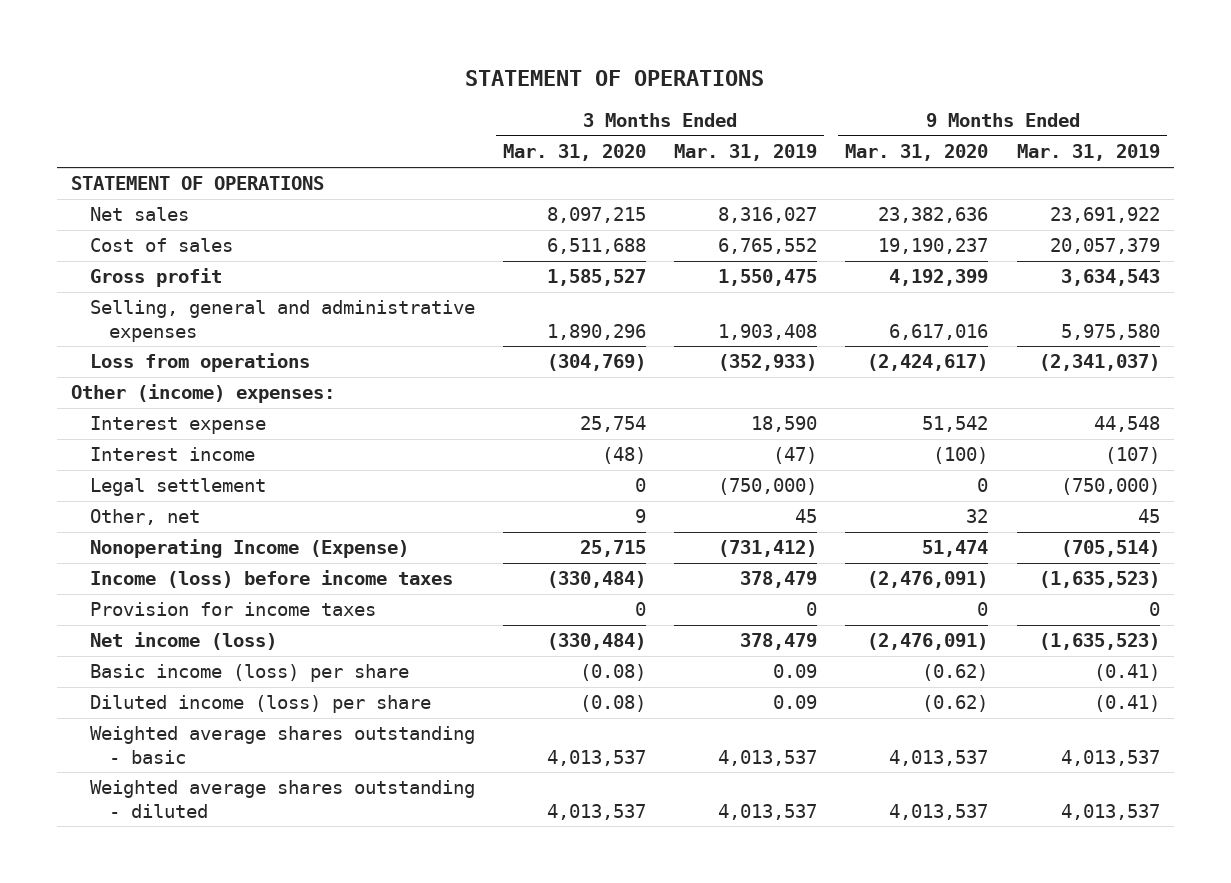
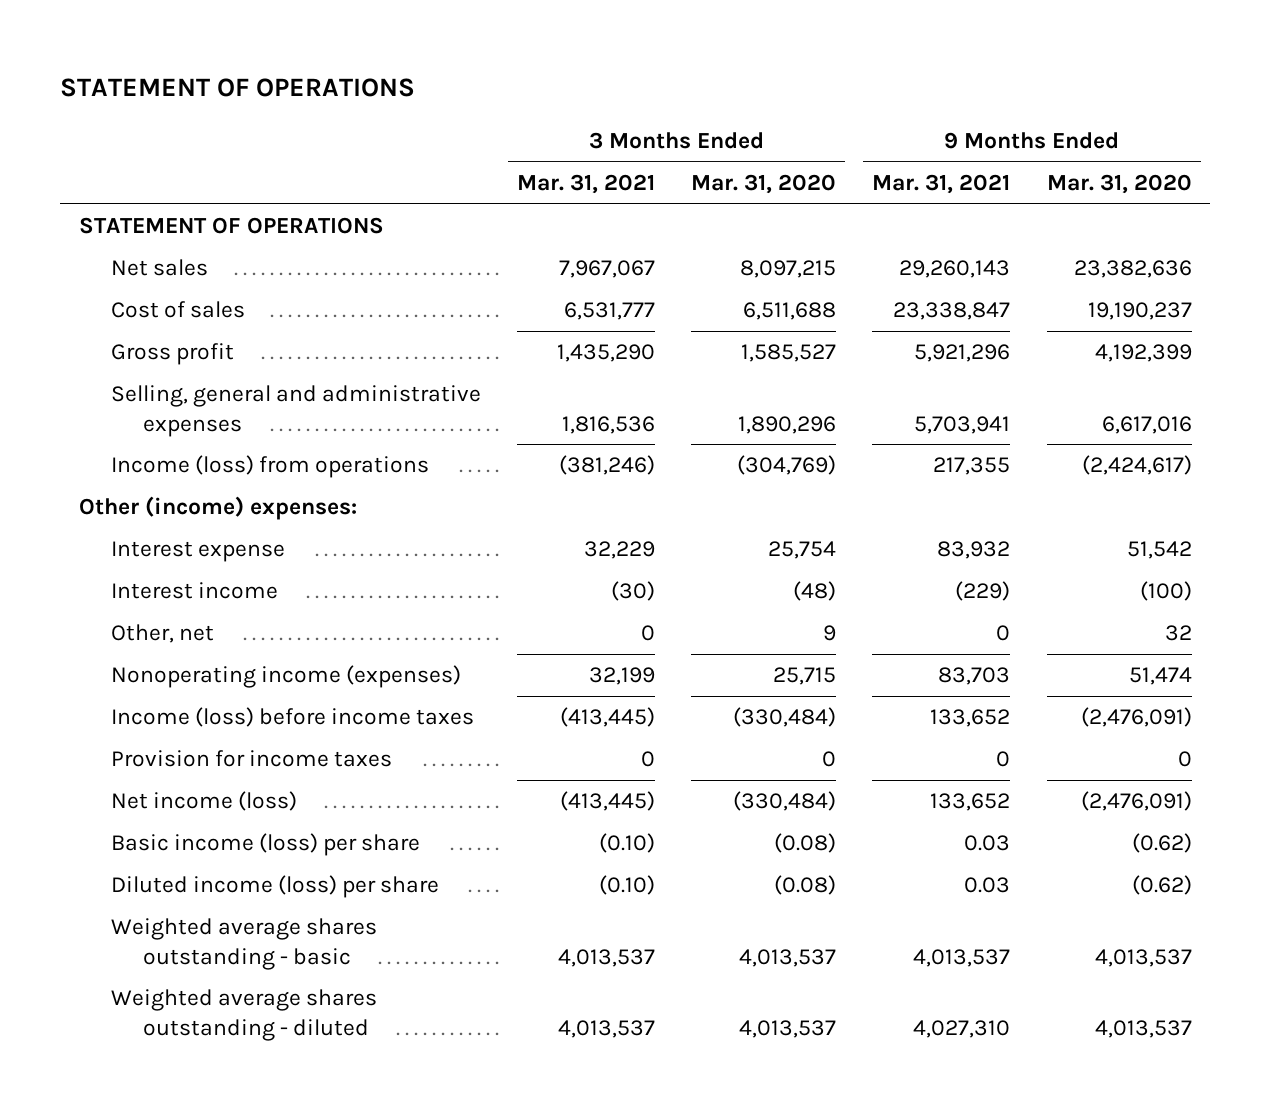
- | 3 Months Ended Mar. 31, 2020 | 3 Months Ended Mar. 31, 2019 | 9 Months Ended Mar. 31, 2020 | 9 Months Ended Mar. 31, 2019
+ | 3 Months Ended Mar. 31, 2021 | 3 Months Ended Mar. 31, 2020 | 9 Months Ended Mar. 31, 2021 | 9 Months Ended Mar. 31, 2020
- Loss from operations | (304,769) | (352,933) | (2,424,617) | (2,341,037)
+ Income (loss) from operations | (381,246) | (304,769) | 217,355 | (2,424,617)
- Legal settlement | 0 | (750,000) | 0 | (750,000)
- Nonoperating Income (Expense) | 25,715 | (731,412) | 51,474 | (705,514)
+ Nonoperating income (expenses) | 32,199 | 25,715 | 83,703 | 51,474

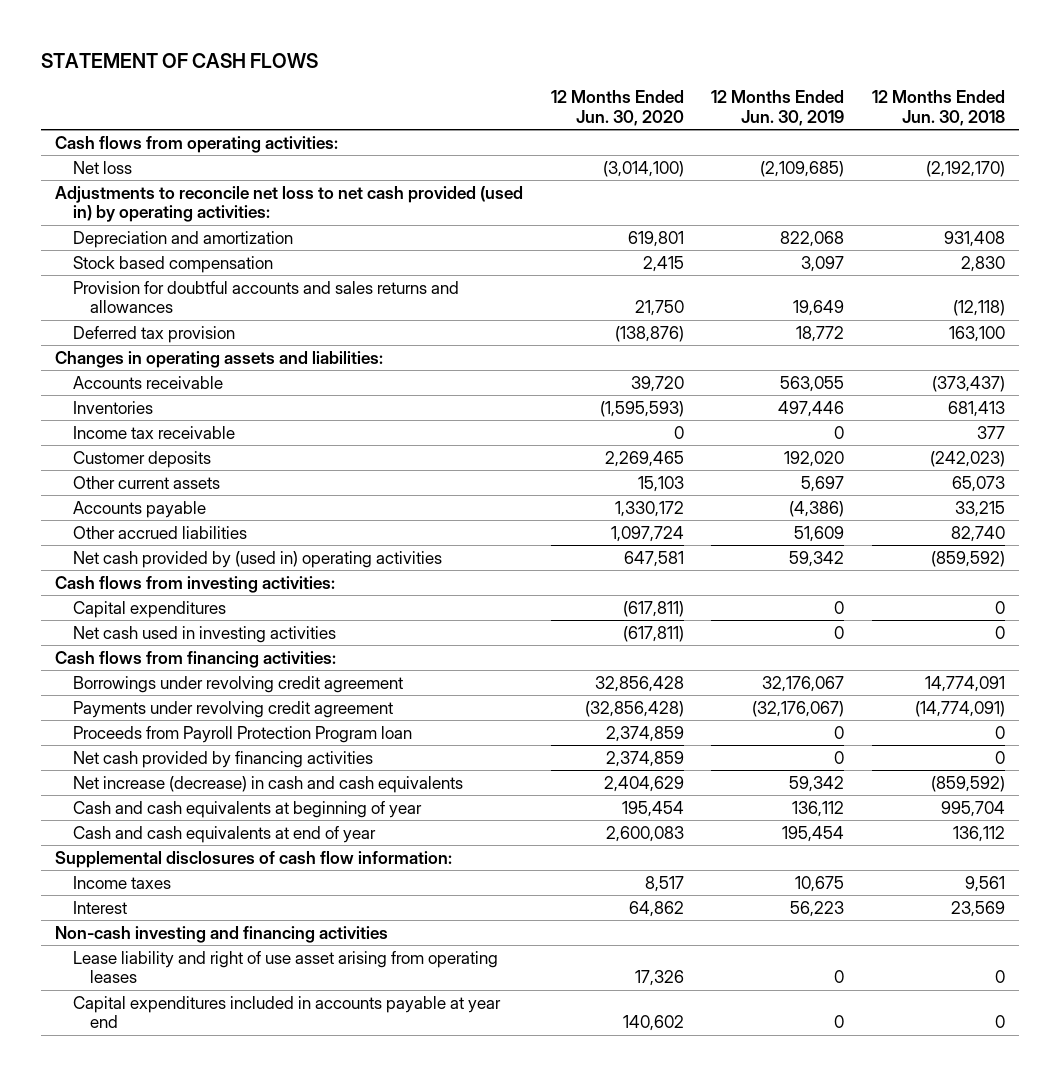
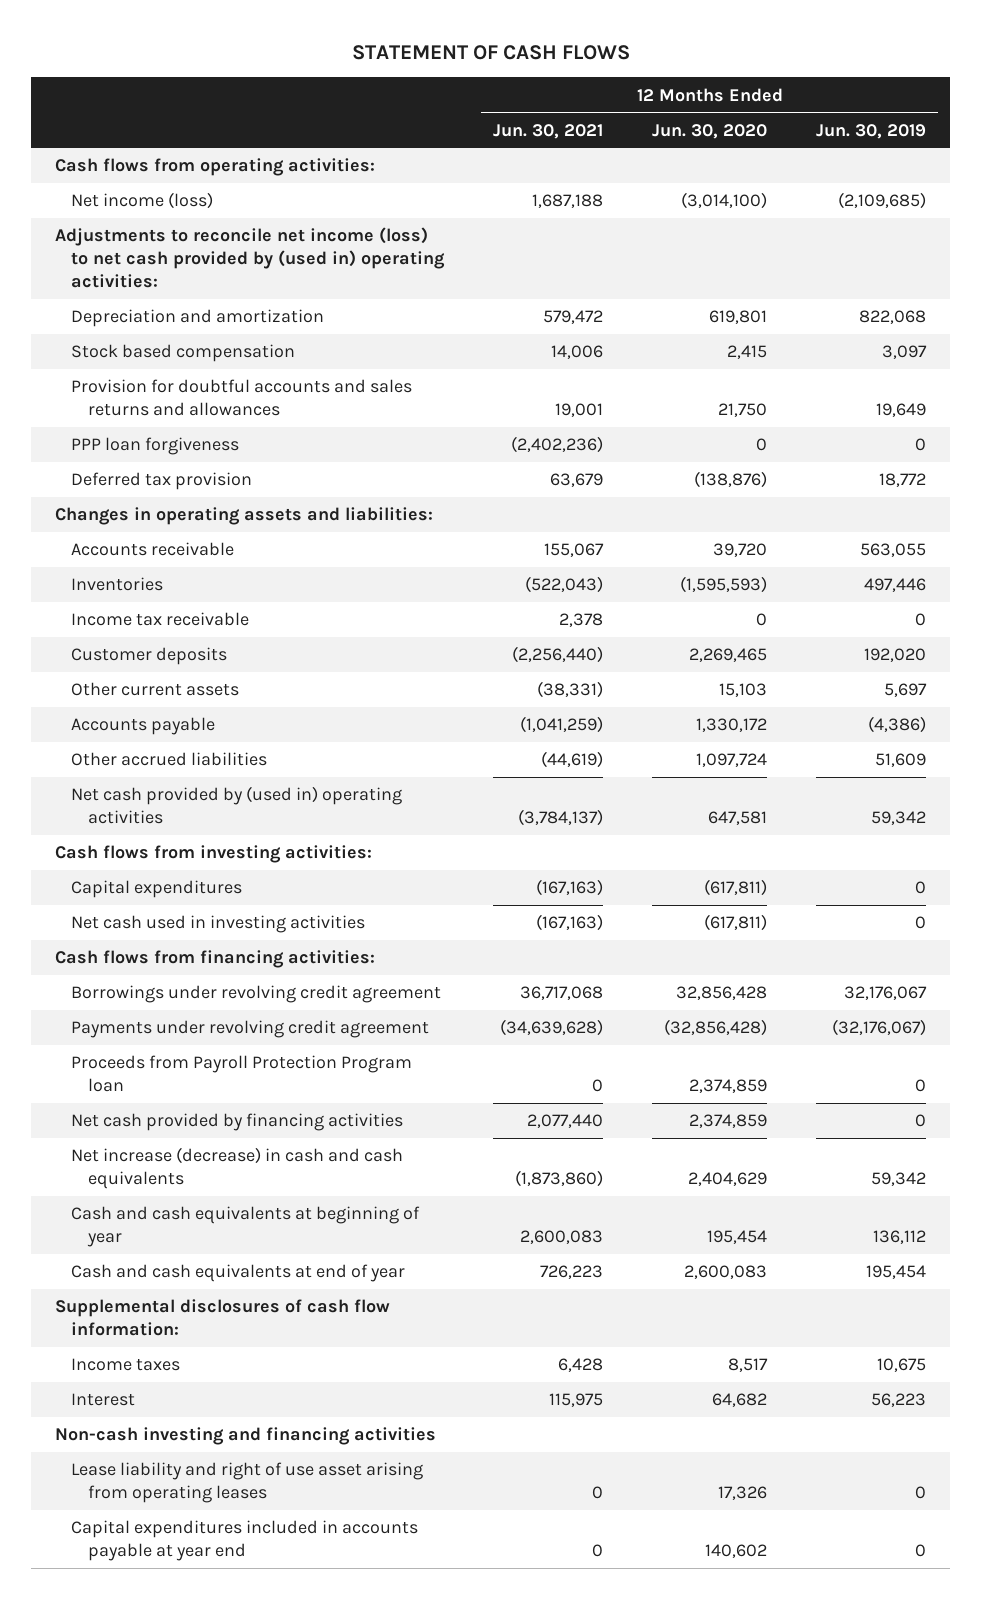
- | 12 Months Ended Jun. 30, 2020 | 12 Months Ended Jun. 30, 2019 | 12 Months Ended Jun. 30, 2018
+ | 12 Months Ended Jun. 30, 2021 | 12 Months Ended Jun. 30, 2020 | 12 Months Ended Jun. 30, 2019
- Net loss | (3,014,100) | (2,109,685) | (2,192,170)
- Adjustments to reconcile net loss to net cash provided (used in) by operating activities:
+ Net income (loss) | 1,687,188 | (3,014,100) | (2,109,685)
+ Adjustments to reconcile net income (loss) to net cash provided by (used in) operating activities:
+ PPP loan forgiveness | (2,402,236) | 0 | 0
- Interest | 64,862 | 56,223 | 23,569
+ Interest | 115,975 | 64,682 | 56,223

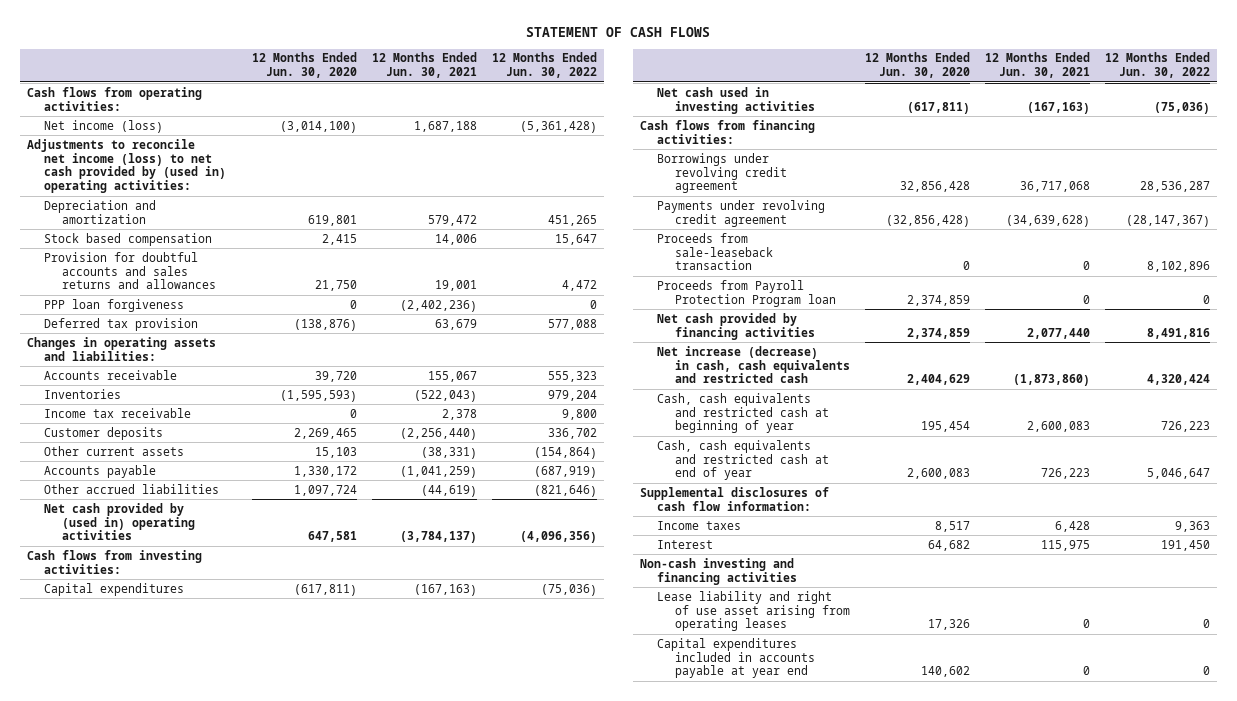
- | 12 Months Ended Jun. 30, 2021 | 12 Months Ended Jun. 30, 2020 | 12 Months Ended Jun. 30, 2019
+ | 12 Months Ended Jun. 30, 2020 | 12 Months Ended Jun. 30, 2021 | 12 Months Ended Jun. 30, 2022
+ Proceeds from sale-leaseback transaction | 0 | 0 | 8,102,896
- Net increase (decrease) in cash and cash equivalents | (1,873,860) | 2,404,629 | 59,342
- Cash and cash equivalents at beginning of year | 2,600,083 | 195,454 | 136,112
- Cash and cash equivalents at end of year | 726,223 | 2,600,083 | 195,454
+ Net increase (decrease) in cash, cash equivalents and restricted cash | 2,404,629 | (1,873,860) | 4,320,424
+ Cash, cash equivalents and restricted cash at beginning of year | 195,454 | 2,600,083 | 726,223
+ Cash, cash equivalents and restricted cash at end of year | 2,600,083 | 726,223 | 5,046,647

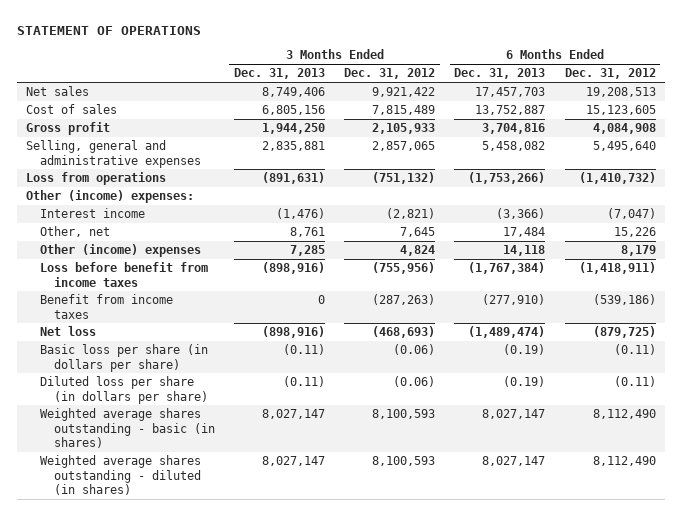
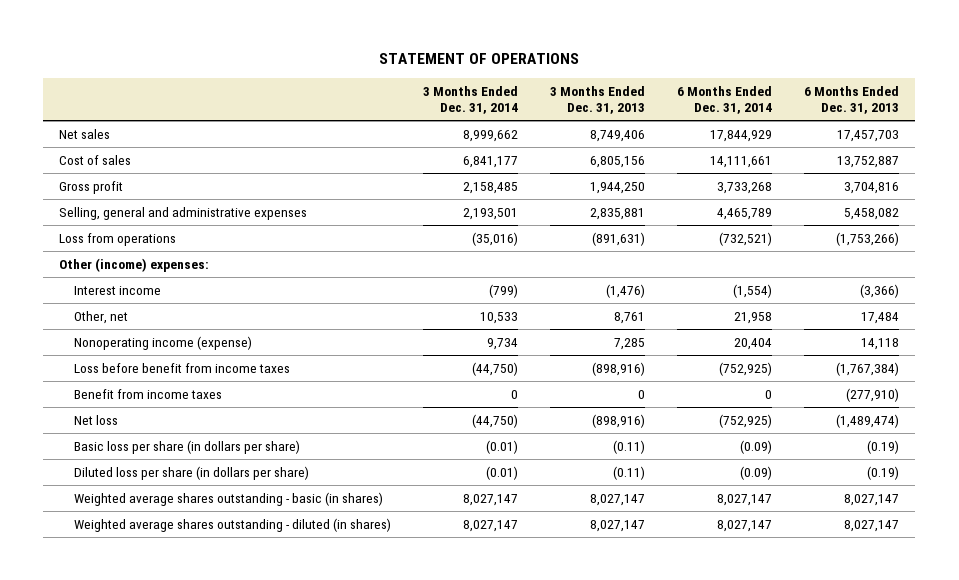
- | 3 Months Ended Dec. 31, 2013 | 3 Months Ended Dec. 31, 2012 | 6 Months Ended Dec. 31, 2013 | 6 Months Ended Dec. 31, 2012
+ | 3 Months Ended Dec. 31, 2014 | 3 Months Ended Dec. 31, 2013 | 6 Months Ended Dec. 31, 2014 | 6 Months Ended Dec. 31, 2013
- Other (income) expenses | 7,285 | 4,824 | 14,118 | 8,179
+ Nonoperating income (expense) | 9,734 | 7,285 | 20,404 | 14,118

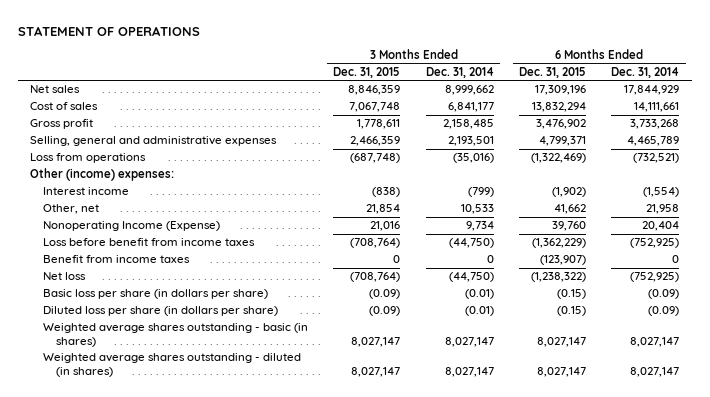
- | 3 Months Ended Dec. 31, 2014 | 3 Months Ended Dec. 31, 2013 | 6 Months Ended Dec. 31, 2014 | 6 Months Ended Dec. 31, 2013
+ | 3 Months Ended Dec. 31, 2015 | 3 Months Ended Dec. 31, 2014 | 6 Months Ended Dec. 31, 2015 | 6 Months Ended Dec. 31, 2014
- Nonoperating income (expense) | 9,734 | 7,285 | 20,404 | 14,118
+ Nonoperating Income (Expense) | 21,016 | 9,734 | 39,760 | 20,404

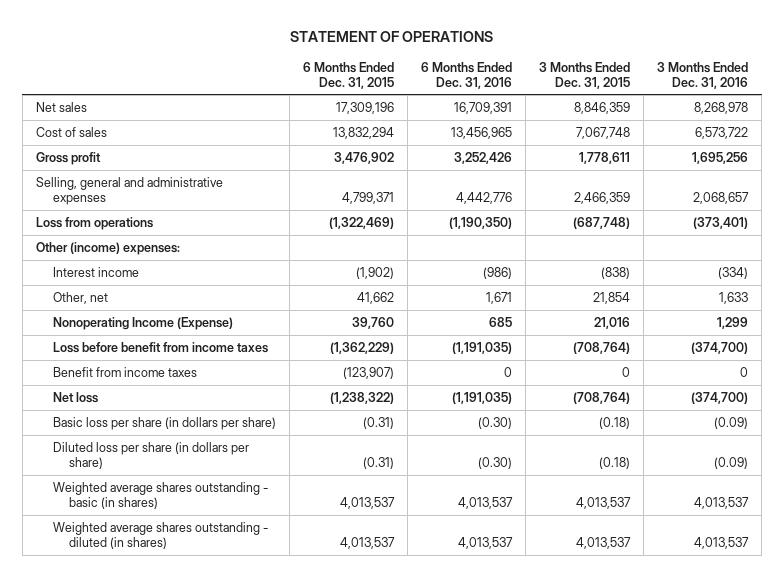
- | 3 Months Ended Dec. 31, 2015 | 3 Months Ended Dec. 31, 2014 | 6 Months Ended Dec. 31, 2015 | 6 Months Ended Dec. 31, 2014
+ | 6 Months Ended Dec. 31, 2015 | 6 Months Ended Dec. 31, 2016 | 3 Months Ended Dec. 31, 2015 | 3 Months Ended Dec. 31, 2016
- Basic loss per share (in dollars per share) | (0.09) | (0.01) | (0.15) | (0.09)
- Diluted loss per share (in dollars per share) | (0.09) | (0.01) | (0.15) | (0.09)
- Weighted average shares outstanding - basic (in shares) | 8,027,147 | 8,027,147 | 8,027,147 | 8,027,147
- Weighted average shares outstanding - diluted (in shares) | 8,027,147 | 8,027,147 | 8,027,147 | 8,027,147
+ Basic loss per share (in dollars per share) | (0.31) | (0.30) | (0.18) | (0.09)
+ Diluted loss per share (in dollars per share) | (0.31) | (0.30) | (0.18) | (0.09)
+ Weighted average shares outstanding - basic (in shares) | 4,013,537 | 4,013,537 | 4,013,537 | 4,013,537
+ Weighted average shares outstanding - diluted (in shares) | 4,013,537 | 4,013,537 | 4,013,537 | 4,013,537

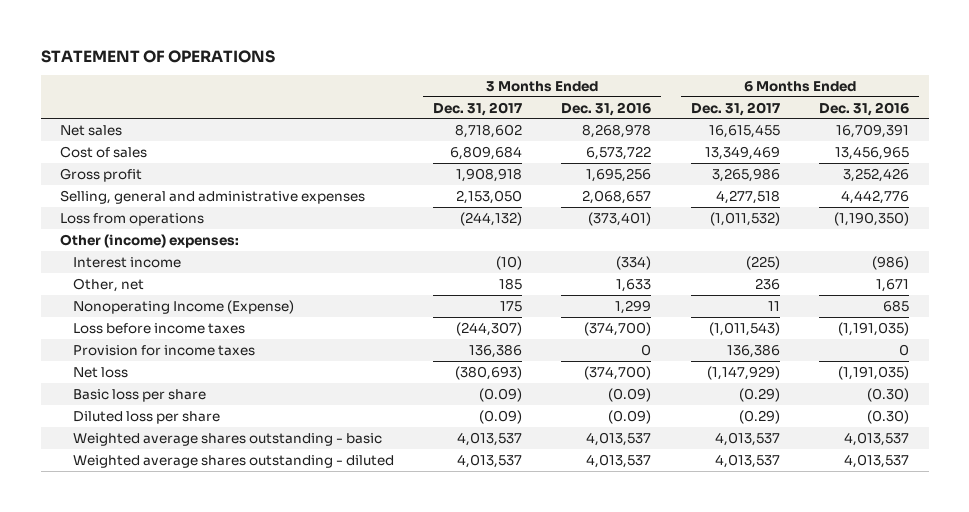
- | 6 Months Ended Dec. 31, 2015 | 6 Months Ended Dec. 31, 2016 | 3 Months Ended Dec. 31, 2015 | 3 Months Ended Dec. 31, 2016
+ | 3 Months Ended Dec. 31, 2017 | 3 Months Ended Dec. 31, 2016 | 6 Months Ended Dec. 31, 2017 | 6 Months Ended Dec. 31, 2016
- Loss before benefit from income taxes | (1,362,229) | (1,191,035) | (708,764) | (374,700)
- Benefit from income taxes | (123,907) | 0 | 0 | 0
+ Loss before income taxes | (244,307) | (374,700) | (1,011,543) | (1,191,035)
+ Provision for income taxes | 136,386 | 0 | 136,386 | 0
- Basic loss per share (in dollars per share) | (0.31) | (0.30) | (0.18) | (0.09)
- Diluted loss per share (in dollars per share) | (0.31) | (0.30) | (0.18) | (0.09)
- Weighted average shares outstanding - basic (in shares) | 4,013,537 | 4,013,537 | 4,013,537 | 4,013,537
- Weighted average shares outstanding - diluted (in shares) | 4,013,537 | 4,013,537 | 4,013,537 | 4,013,537
+ Basic loss per share | (0.09) | (0.09) | (0.29) | (0.30)
+ Diluted loss per share | (0.09) | (0.09) | (0.29) | (0.30)
+ Weighted average shares outstanding - basic | 4,013,537 | 4,013,537 | 4,013,537 | 4,013,537
+ Weighted average shares outstanding - diluted | 4,013,537 | 4,013,537 | 4,013,537 | 4,013,537

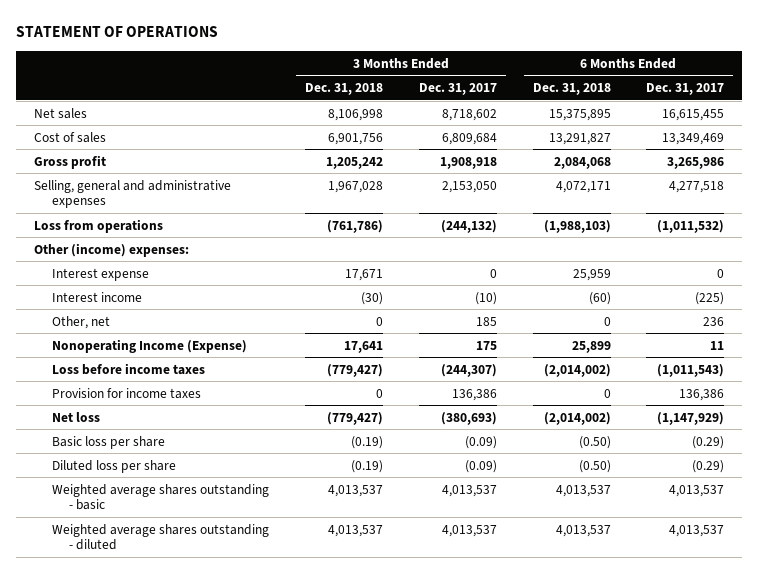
- | 3 Months Ended Dec. 31, 2017 | 3 Months Ended Dec. 31, 2016 | 6 Months Ended Dec. 31, 2017 | 6 Months Ended Dec. 31, 2016
+ | 3 Months Ended Dec. 31, 2018 | 3 Months Ended Dec. 31, 2017 | 6 Months Ended Dec. 31, 2018 | 6 Months Ended Dec. 31, 2017
+ Interest expense | 17,671 | 0 | 25,959 | 0

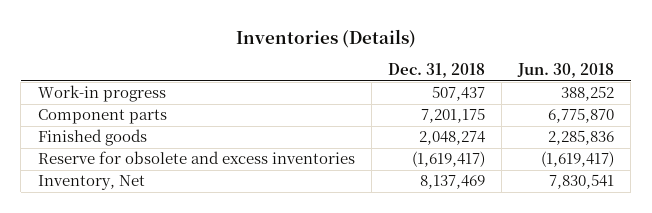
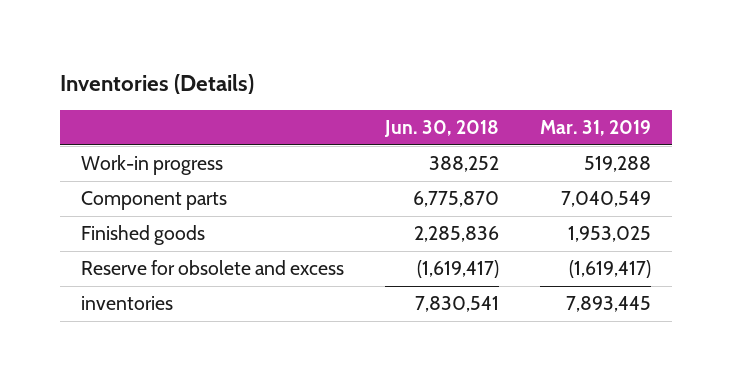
- | Dec. 31, 2018 | Jun. 30, 2018
+ | Jun. 30, 2018 | Mar. 31, 2019
- Reserve for obsolete and excess inventories | (1,619,417) | (1,619,417)
- Inventory, Net | 8,137,469 | 7,830,541
+ Reserve for obsolete and excess | (1,619,417) | (1,619,417)
+ inventories | 7,830,541 | 7,893,445

